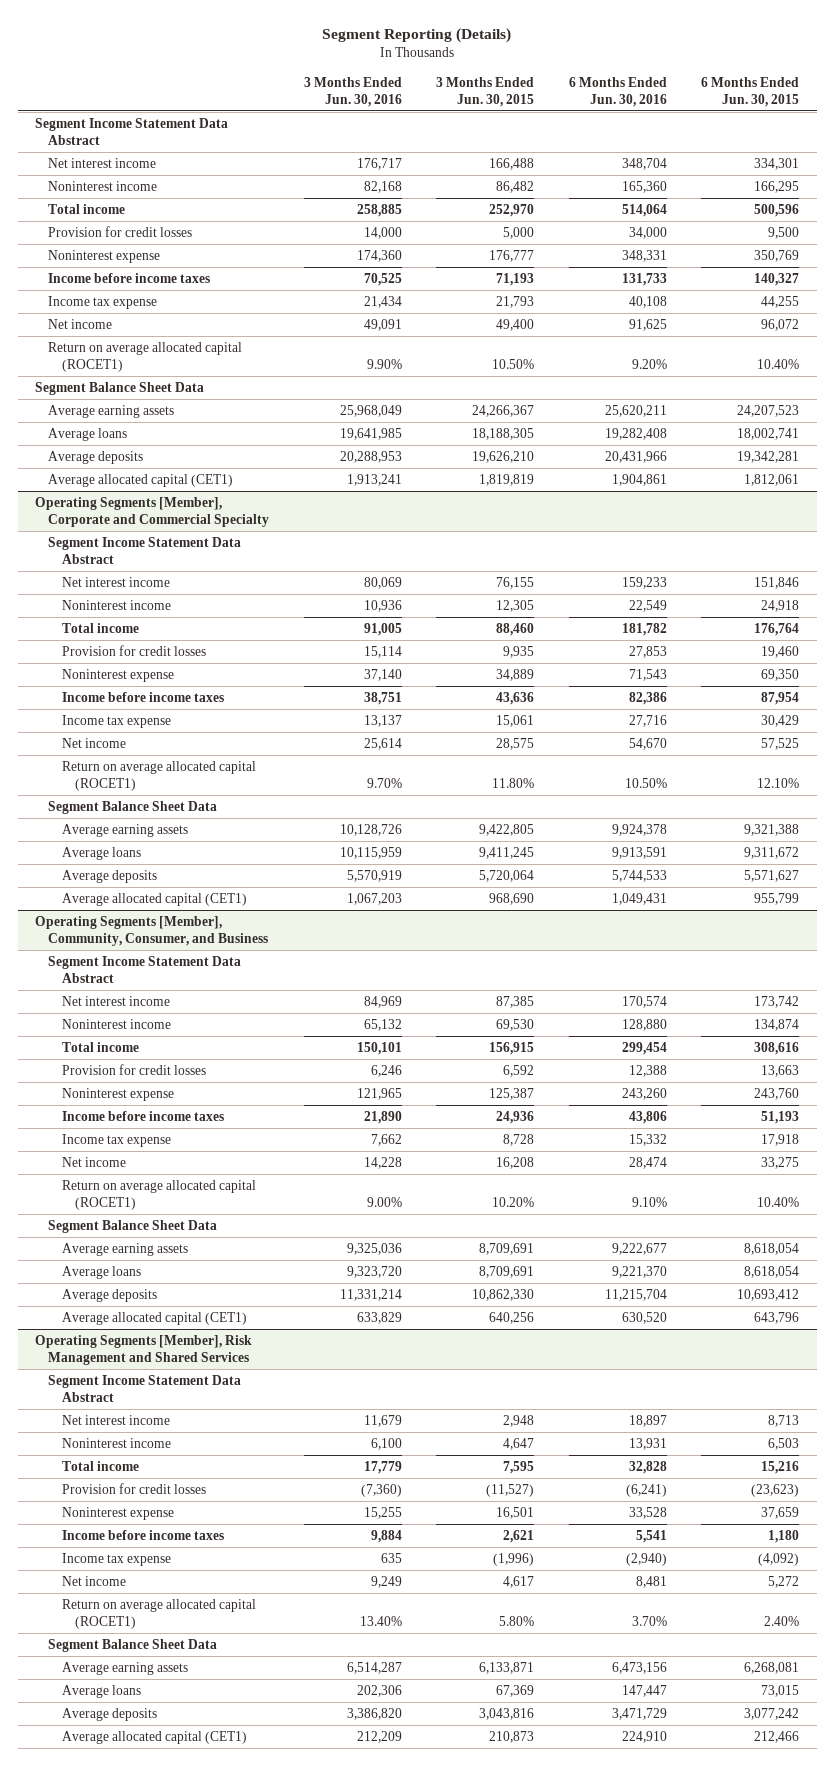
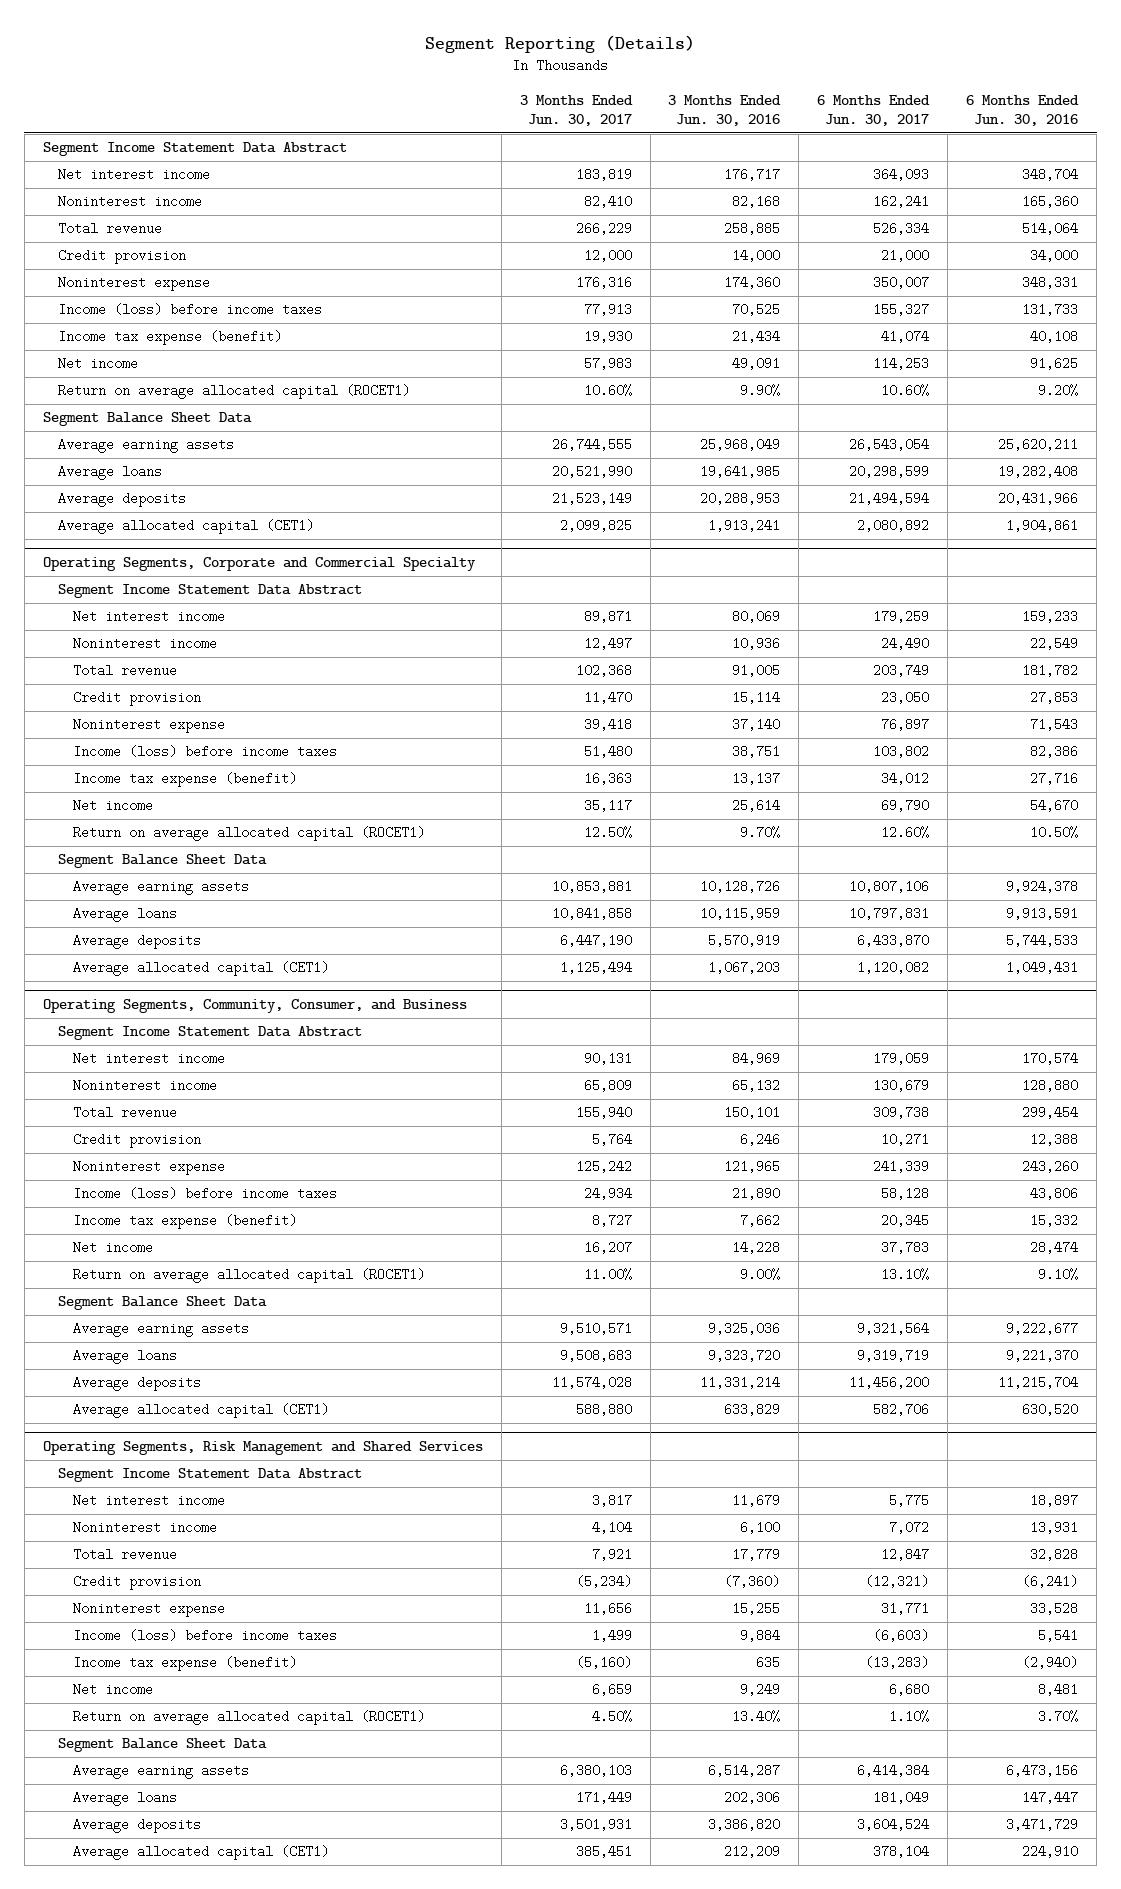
- | 3 Months Ended Jun. 30, 2016 | 3 Months Ended Jun. 30, 2015 | 6 Months Ended Jun. 30, 2016 | 6 Months Ended Jun. 30, 2015
+ | 3 Months Ended Jun. 30, 2017 | 3 Months Ended Jun. 30, 2016 | 6 Months Ended Jun. 30, 2017 | 6 Months Ended Jun. 30, 2016
- Total income | 258,885 | 252,970 | 514,064 | 500,596
- Provision for credit losses | 14,000 | 5,000 | 34,000 | 9,500
+ Total revenue | 266,229 | 258,885 | 526,334 | 514,064
+ Credit provision | 12,000 | 14,000 | 21,000 | 34,000
- Income before income taxes | 70,525 | 71,193 | 131,733 | 140,327
- Income tax expense | 21,434 | 21,793 | 40,108 | 44,255
+ Income (loss) before income taxes | 77,913 | 70,525 | 155,327 | 131,733
+ Income tax expense (benefit) | 19,930 | 21,434 | 41,074 | 40,108
- Operating Segments [Member], Corporate and Commercial Specialty
+ Operating Segments, Corporate and Commercial Specialty
- Total income | 91,005 | 88,460 | 181,782 | 176,764
- Provision for credit losses | 15,114 | 9,935 | 27,853 | 19,460
+ Total revenue | 102,368 | 91,005 | 203,749 | 181,782
+ Credit provision | 11,470 | 15,114 | 23,050 | 27,853
- Income before income taxes | 38,751 | 43,636 | 82,386 | 87,954
- Income tax expense | 13,137 | 15,061 | 27,716 | 30,429
+ Income (loss) before income taxes | 51,480 | 38,751 | 103,802 | 82,386
+ Income tax expense (benefit) | 16,363 | 13,137 | 34,012 | 27,716
- Operating Segments [Member], Community, Consumer, and Business
+ Operating Segments, Community, Consumer, and Business
- Total income | 150,101 | 156,915 | 299,454 | 308,616
- Provision for credit losses | 6,246 | 6,592 | 12,388 | 13,663
+ Total revenue | 155,940 | 150,101 | 309,738 | 299,454
+ Credit provision | 5,764 | 6,246 | 10,271 | 12,388
- Income before income taxes | 21,890 | 24,936 | 43,806 | 51,193
- Income tax expense | 7,662 | 8,728 | 15,332 | 17,918
+ Income (loss) before income taxes | 24,934 | 21,890 | 58,128 | 43,806
+ Income tax expense (benefit) | 8,727 | 7,662 | 20,345 | 15,332
- Operating Segments [Member], Risk Management and Shared Services
+ Operating Segments, Risk Management and Shared Services
- Total income | 17,779 | 7,595 | 32,828 | 15,216
- Provision for credit losses | (7,360) | (11,527) | (6,241) | (23,623)
+ Total revenue | 7,921 | 17,779 | 12,847 | 32,828
+ Credit provision | (5,234) | (7,360) | (12,321) | (6,241)
- Income before income taxes | 9,884 | 2,621 | 5,541 | 1,180
- Income tax expense | 635 | (1,996) | (2,940) | (4,092)
+ Income (loss) before income taxes | 1,499 | 9,884 | (6,603) | 5,541
+ Income tax expense (benefit) | (5,160) | 635 | (13,283) | (2,940)

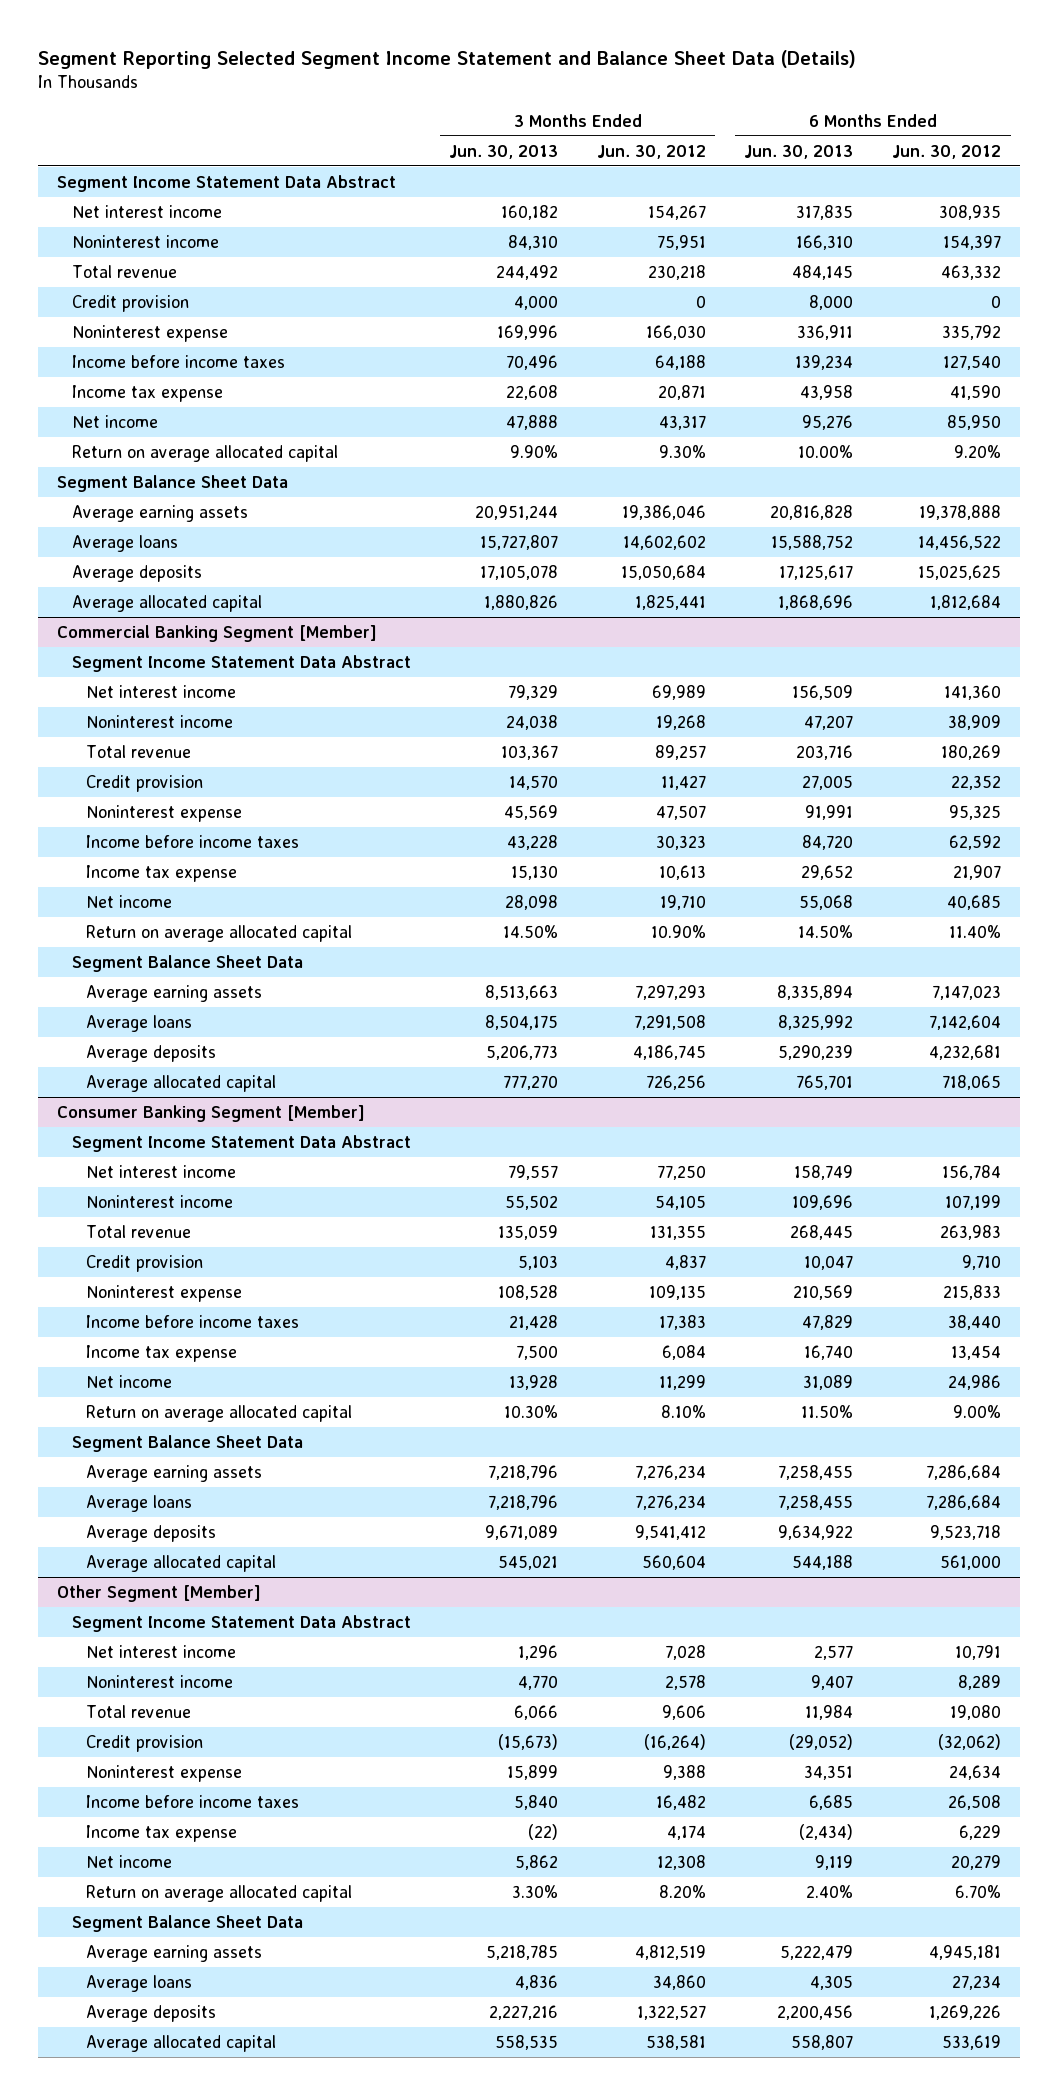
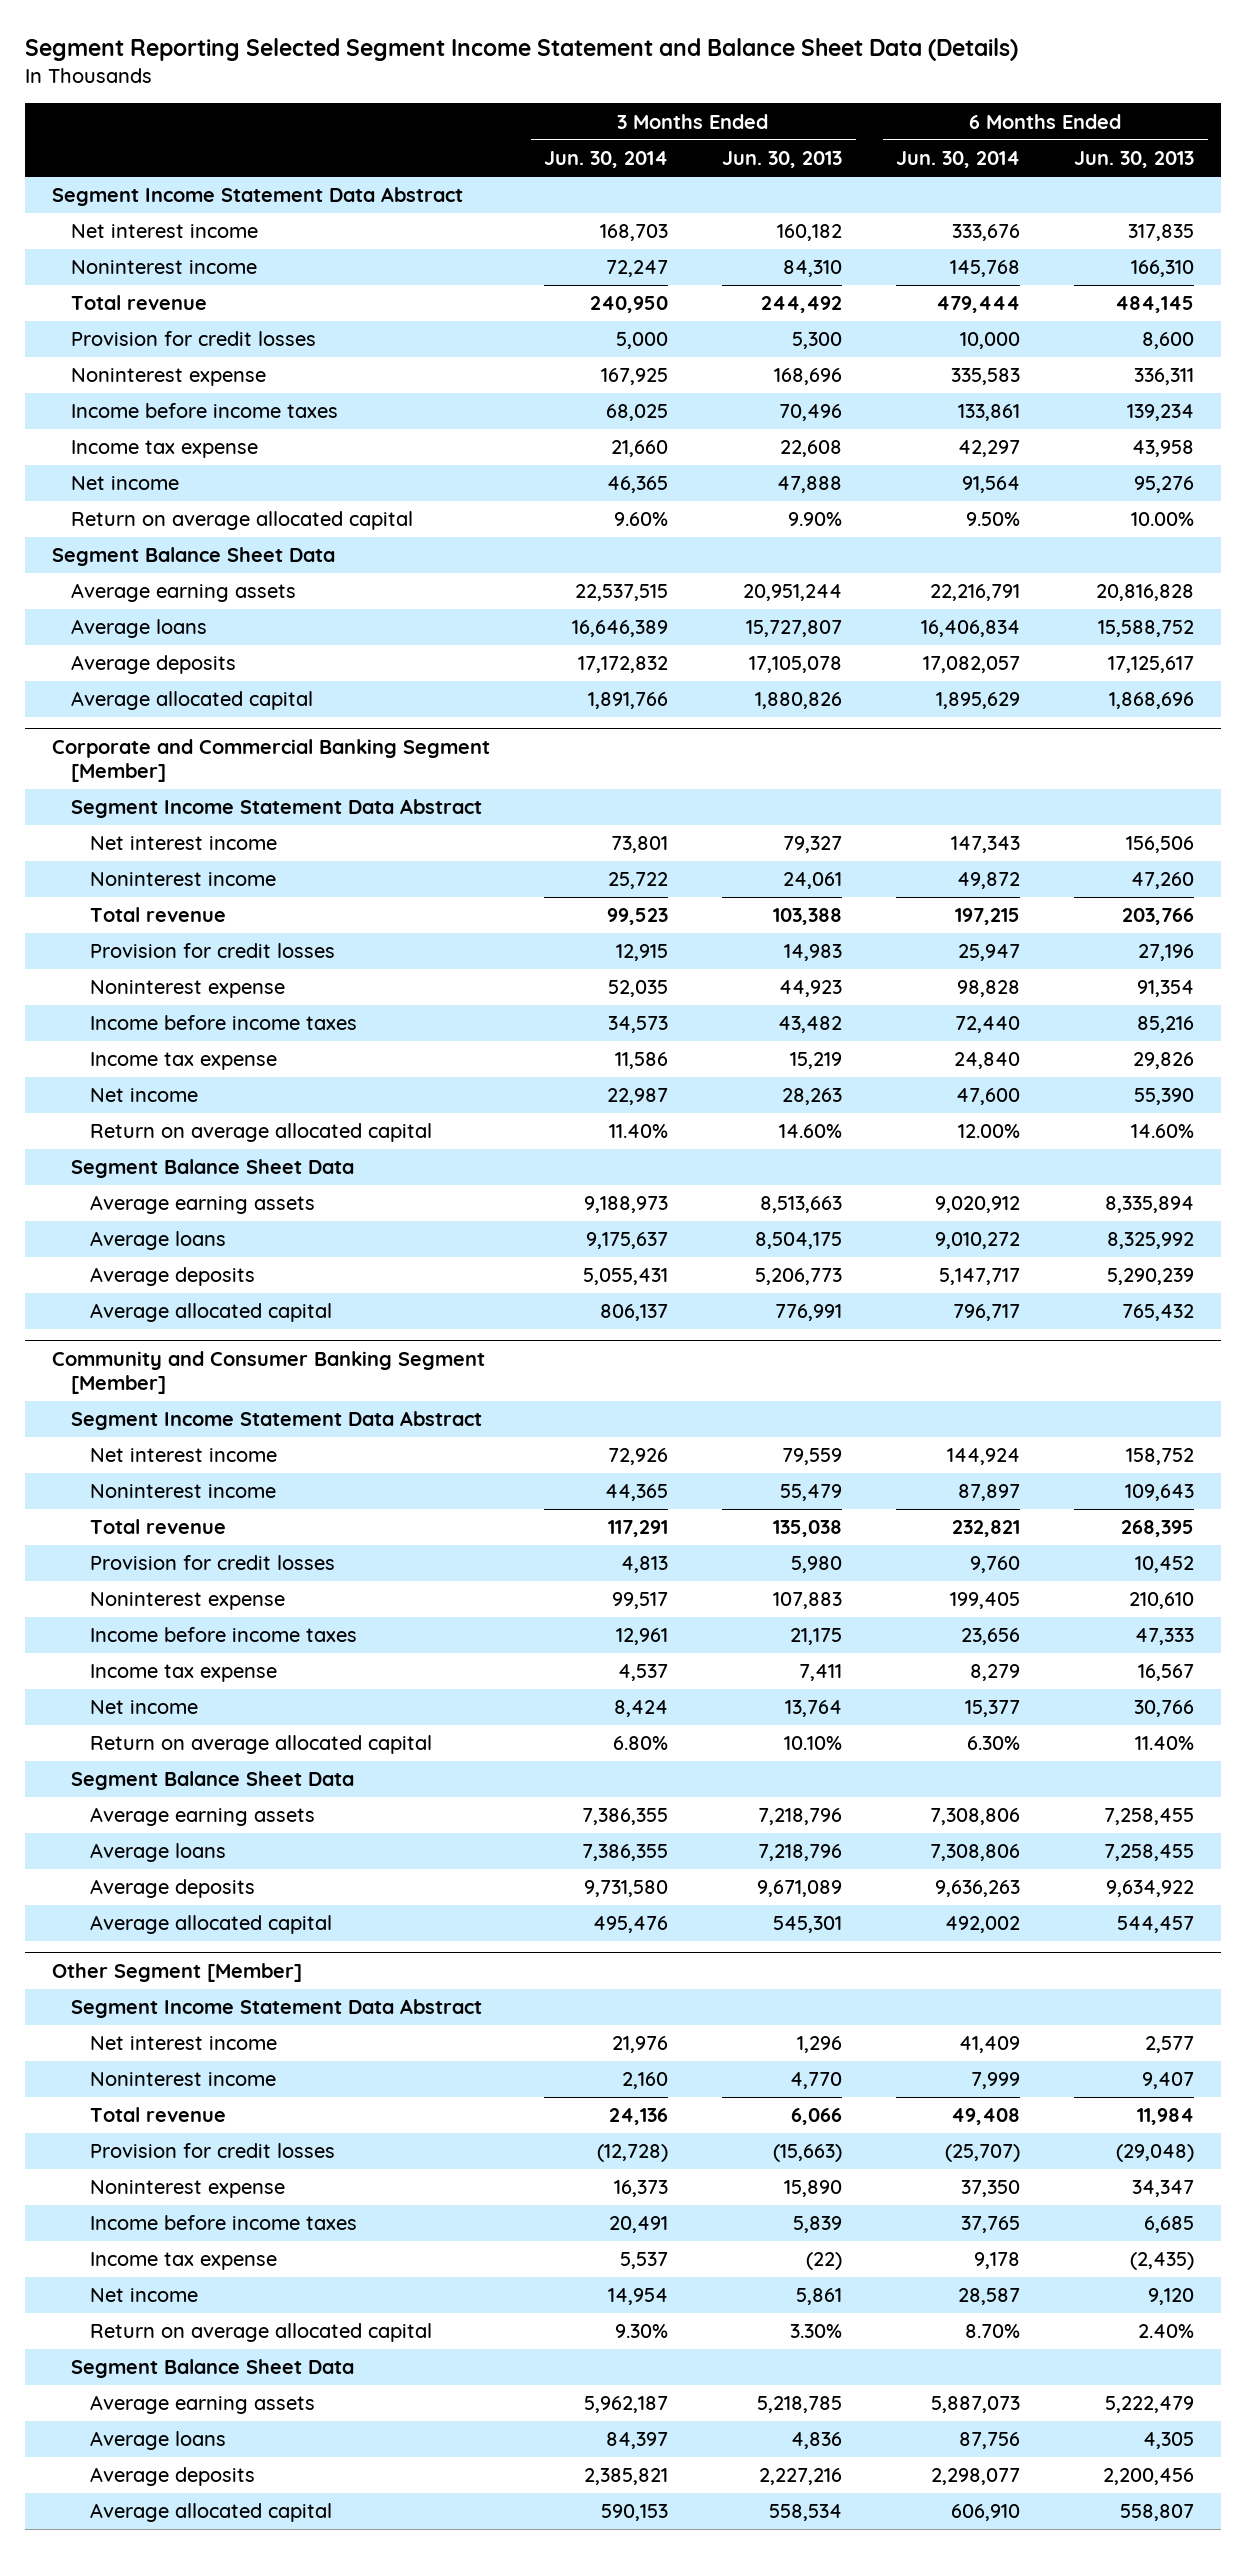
- | 3 Months Ended Jun. 30, 2013 | 3 Months Ended Jun. 30, 2012 | 6 Months Ended Jun. 30, 2013 | 6 Months Ended Jun. 30, 2012
+ | 3 Months Ended Jun. 30, 2014 | 3 Months Ended Jun. 30, 2013 | 6 Months Ended Jun. 30, 2014 | 6 Months Ended Jun. 30, 2013
- Credit provision | 4,000 | 0 | 8,000 | 0
- Noninterest expense | 169,996 | 166,030 | 336,911 | 335,792
+ Provision for credit losses | 5,000 | 5,300 | 10,000 | 8,600
+ Noninterest expense | 167,925 | 168,696 | 335,583 | 336,311
- Commercial Banking Segment [Member]
+ Corporate and Commercial Banking Segment [Member]
- Net interest income | 79,329 | 69,989 | 156,509 | 141,360
- Noninterest income | 24,038 | 19,268 | 47,207 | 38,909
- Total revenue | 103,367 | 89,257 | 203,716 | 180,269
- Credit provision | 14,570 | 11,427 | 27,005 | 22,352
- Noninterest expense | 45,569 | 47,507 | 91,991 | 95,325
- Income before income taxes | 43,228 | 30,323 | 84,720 | 62,592
- Income tax expense | 15,130 | 10,613 | 29,652 | 21,907
- Net income | 28,098 | 19,710 | 55,068 | 40,685
- Return on average allocated capital | 14.50% | 10.90% | 14.50% | 11.40%
+ Net interest income | 73,801 | 79,327 | 147,343 | 156,506
+ Noninterest income | 25,722 | 24,061 | 49,872 | 47,260
+ Total revenue | 99,523 | 103,388 | 197,215 | 203,766
+ Provision for credit losses | 12,915 | 14,983 | 25,947 | 27,196
+ Noninterest expense | 52,035 | 44,923 | 98,828 | 91,354
+ Income before income taxes | 34,573 | 43,482 | 72,440 | 85,216
+ Income tax expense | 11,586 | 15,219 | 24,840 | 29,826
+ Net income | 22,987 | 28,263 | 47,600 | 55,390
+ Return on average allocated capital | 11.40% | 14.60% | 12.00% | 14.60%
- Average allocated capital | 777,270 | 726,256 | 765,701 | 718,065
- Consumer Banking Segment [Member]
+ Average allocated capital | 806,137 | 776,991 | 796,717 | 765,432
+ Community and Consumer Banking Segment [Member]
- Net interest income | 79,557 | 77,250 | 158,749 | 156,784
- Noninterest income | 55,502 | 54,105 | 109,696 | 107,199
- Total revenue | 135,059 | 131,355 | 268,445 | 263,983
- Credit provision | 5,103 | 4,837 | 10,047 | 9,710
- Noninterest expense | 108,528 | 109,135 | 210,569 | 215,833
- Income before income taxes | 21,428 | 17,383 | 47,829 | 38,440
- Income tax expense | 7,500 | 6,084 | 16,740 | 13,454
- Net income | 13,928 | 11,299 | 31,089 | 24,986
- Return on average allocated capital | 10.30% | 8.10% | 11.50% | 9.00%
+ Net interest income | 72,926 | 79,559 | 144,924 | 158,752
+ Noninterest income | 44,365 | 55,479 | 87,897 | 109,643
+ Total revenue | 117,291 | 135,038 | 232,821 | 268,395
+ Provision for credit losses | 4,813 | 5,980 | 9,760 | 10,452
+ Noninterest expense | 99,517 | 107,883 | 199,405 | 210,610
+ Income before income taxes | 12,961 | 21,175 | 23,656 | 47,333
+ Income tax expense | 4,537 | 7,411 | 8,279 | 16,567
+ Net income | 8,424 | 13,764 | 15,377 | 30,766
+ Return on average allocated capital | 6.80% | 10.10% | 6.30% | 11.40%
- Average allocated capital | 545,021 | 560,604 | 544,188 | 561,000
+ Average allocated capital | 495,476 | 545,301 | 492,002 | 544,457
@ Other Segment [Member]
- Credit provision | (15,673) | (16,264) | (29,052) | (32,062)
- Noninterest expense | 15,899 | 9,388 | 34,351 | 24,634
- Income before income taxes | 5,840 | 16,482 | 6,685 | 26,508
- Income tax expense | (22) | 4,174 | (2,434) | 6,229
- Net income | 5,862 | 12,308 | 9,119 | 20,279
+ Provision for credit losses | (12,728) | (15,663) | (25,707) | (29,048)
+ Noninterest expense | 16,373 | 15,890 | 37,350 | 34,347
+ Income before income taxes | 20,491 | 5,839 | 37,765 | 6,685
+ Income tax expense | 5,537 | (22) | 9,178 | (2,435)
+ Net income | 14,954 | 5,861 | 28,587 | 9,120
- Average allocated capital | 558,535 | 538,581 | 558,807 | 533,619
+ Average allocated capital | 590,153 | 558,534 | 606,910 | 558,807

